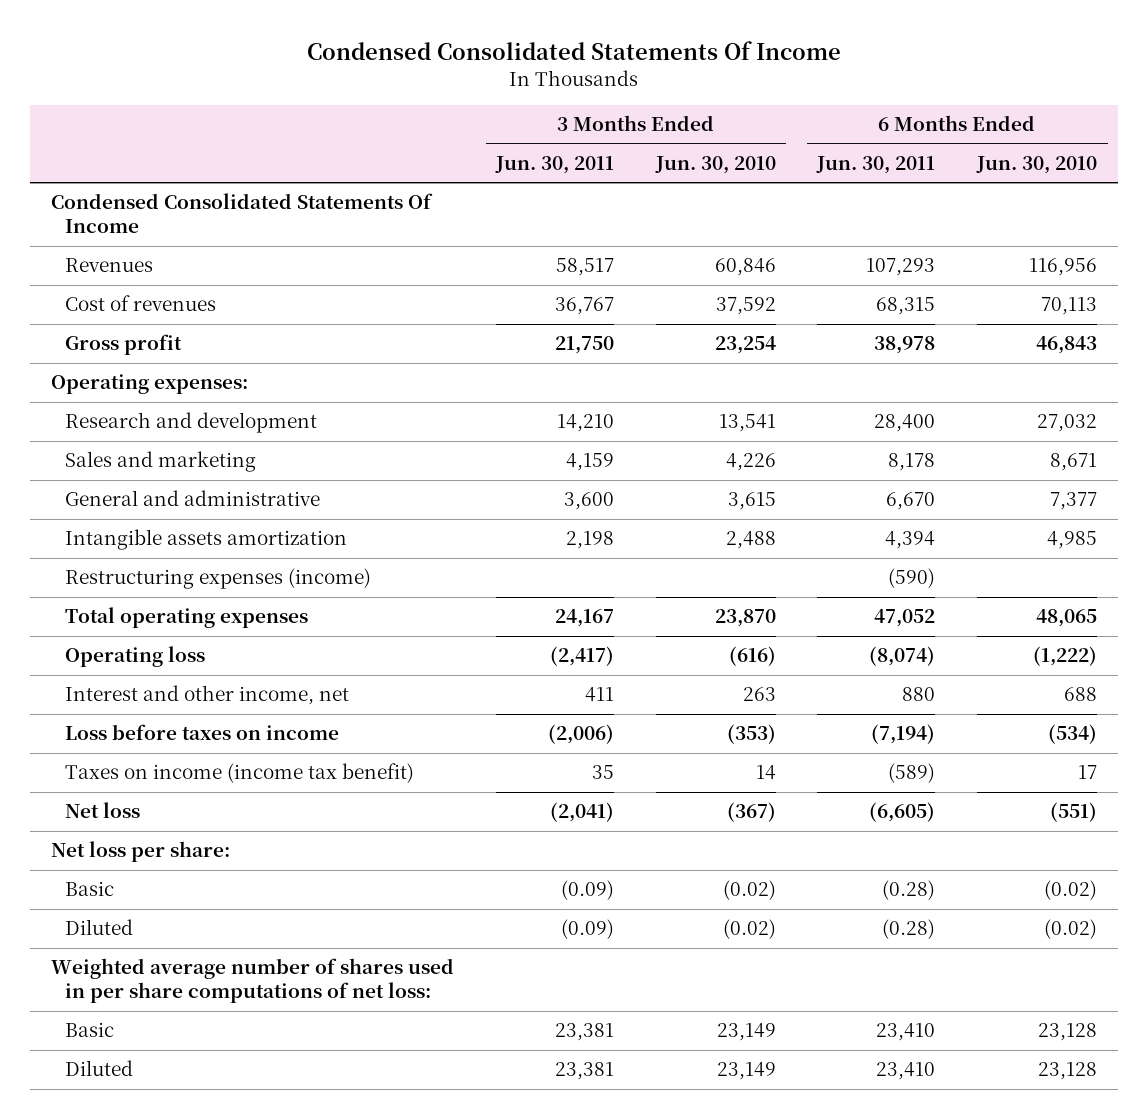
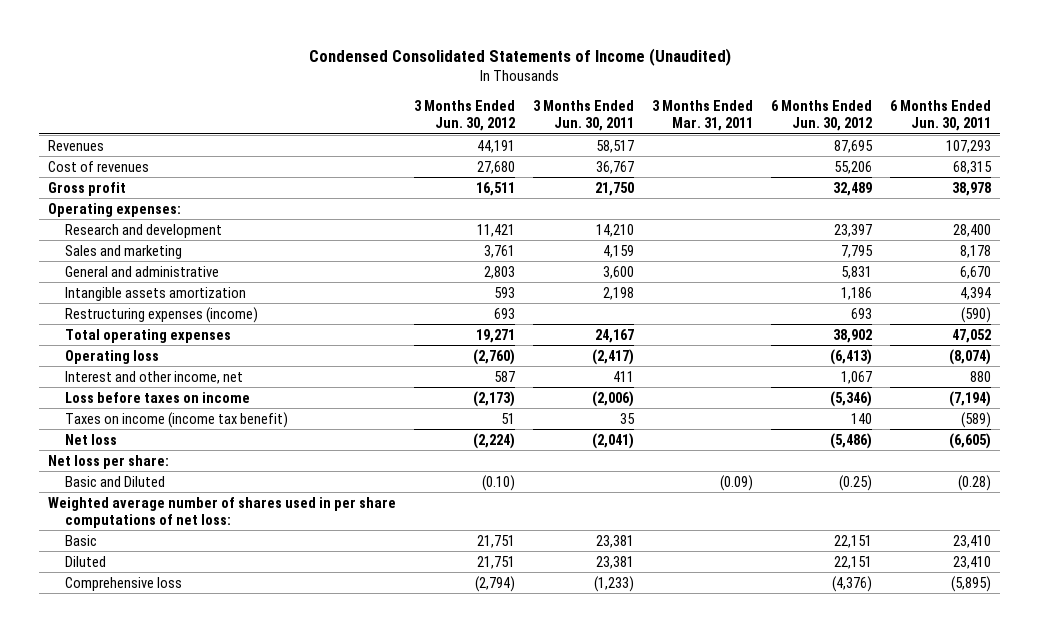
- Condensed Consolidated Statements Of Income
+ Condensed Consolidated Statements of Income (Unaudited)
- | 3 Months Ended Jun. 30, 2011 | 3 Months Ended Jun. 30, 2010 | 6 Months Ended Jun. 30, 2011 | 6 Months Ended Jun. 30, 2010
+ | 3 Months Ended Jun. 30, 2012 | 3 Months Ended Jun. 30, 2011 | 3 Months Ended Mar. 31, 2011 | 6 Months Ended Jun. 30, 2012 | 6 Months Ended Jun. 30, 2011
- Condensed Consolidated Statements Of Income
- Basic | (0.09) | (0.02) | (0.28) | (0.02)
- Diluted | (0.09) | (0.02) | (0.28) | (0.02)
+ Basic and Diluted | (0.10) | | (0.09) | (0.25) | (0.28)
+ Comprehensive loss | (2,794) | (1,233) | | (4,376) | (5,895)

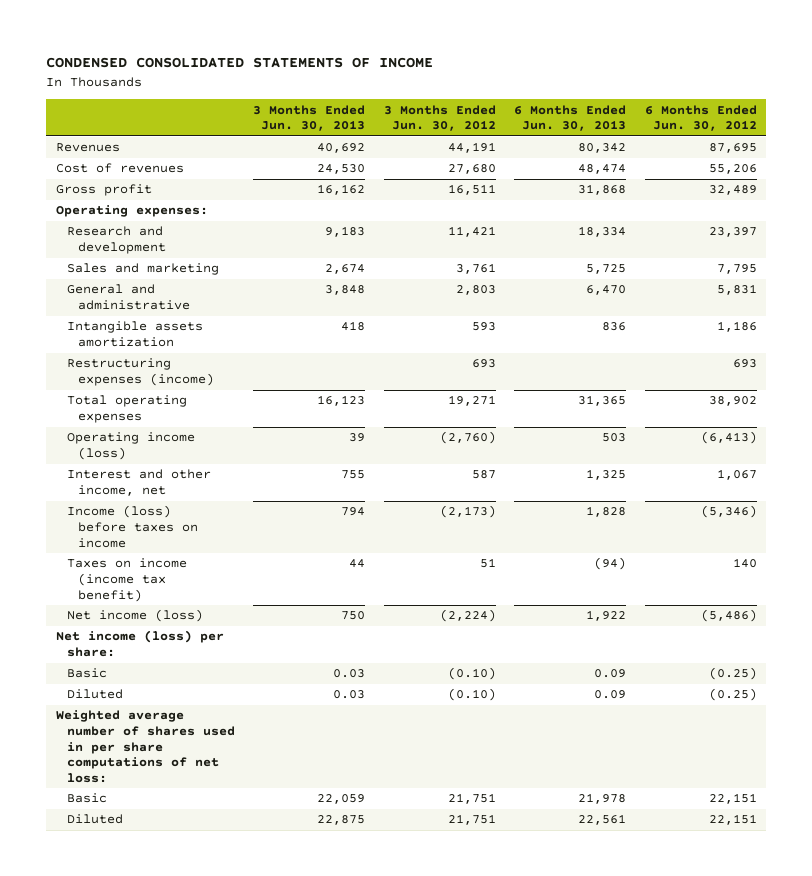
- Condensed Consolidated Statements of Income (Unaudited)
+ CONDENSED CONSOLIDATED STATEMENTS OF INCOME
- | 3 Months Ended Jun. 30, 2012 | 3 Months Ended Jun. 30, 2011 | 3 Months Ended Mar. 31, 2011 | 6 Months Ended Jun. 30, 2012 | 6 Months Ended Jun. 30, 2011
+ | 3 Months Ended Jun. 30, 2013 | 3 Months Ended Jun. 30, 2012 | 6 Months Ended Jun. 30, 2013 | 6 Months Ended Jun. 30, 2012
- Operating loss | (2,760) | (2,417) | | (6,413) | (8,074)
+ Operating income (loss) | 39 | (2,760) | 503 | (6,413)
- Loss before taxes on income | (2,173) | (2,006) | | (5,346) | (7,194)
+ Income (loss) before taxes on income | 794 | (2,173) | 1,828 | (5,346)
- Net loss | (2,224) | (2,041) | | (5,486) | (6,605)
- Net loss per share:
- Basic and Diluted | (0.10) | | (0.09) | (0.25) | (0.28)
+ Net income (loss) | 750 | (2,224) | 1,922 | (5,486)
+ Net income (loss) per share:
+ Basic | 0.03 | (0.10) | 0.09 | (0.25)
+ Diluted | 0.03 | (0.10) | 0.09 | (0.25)
- Comprehensive loss | (2,794) | (1,233) | | (4,376) | (5,895)

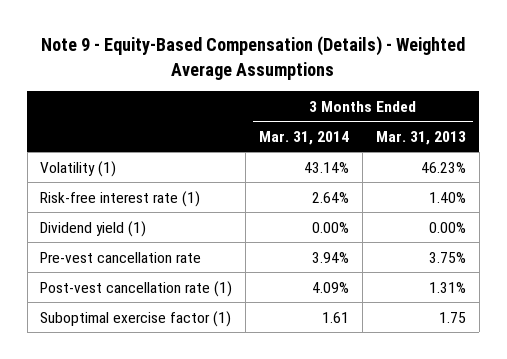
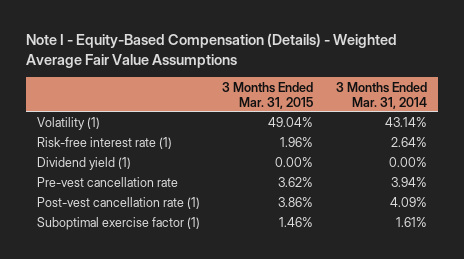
- Note 9 - Equity-Based Compensation (Details) - Weighted Average Assumptions
+ Note I - Equity-Based Compensation (Details) - Weighted Average Fair Value Assumptions
- | 3 Months Ended Mar. 31, 2014 | 3 Months Ended Mar. 31, 2013
+ | 3 Months Ended Mar. 31, 2015 | 3 Months Ended Mar. 31, 2014
- Suboptimal exercise factor (1) | 1.61 | 1.75
+ Suboptimal exercise factor (1) | 1.46% | 1.61%

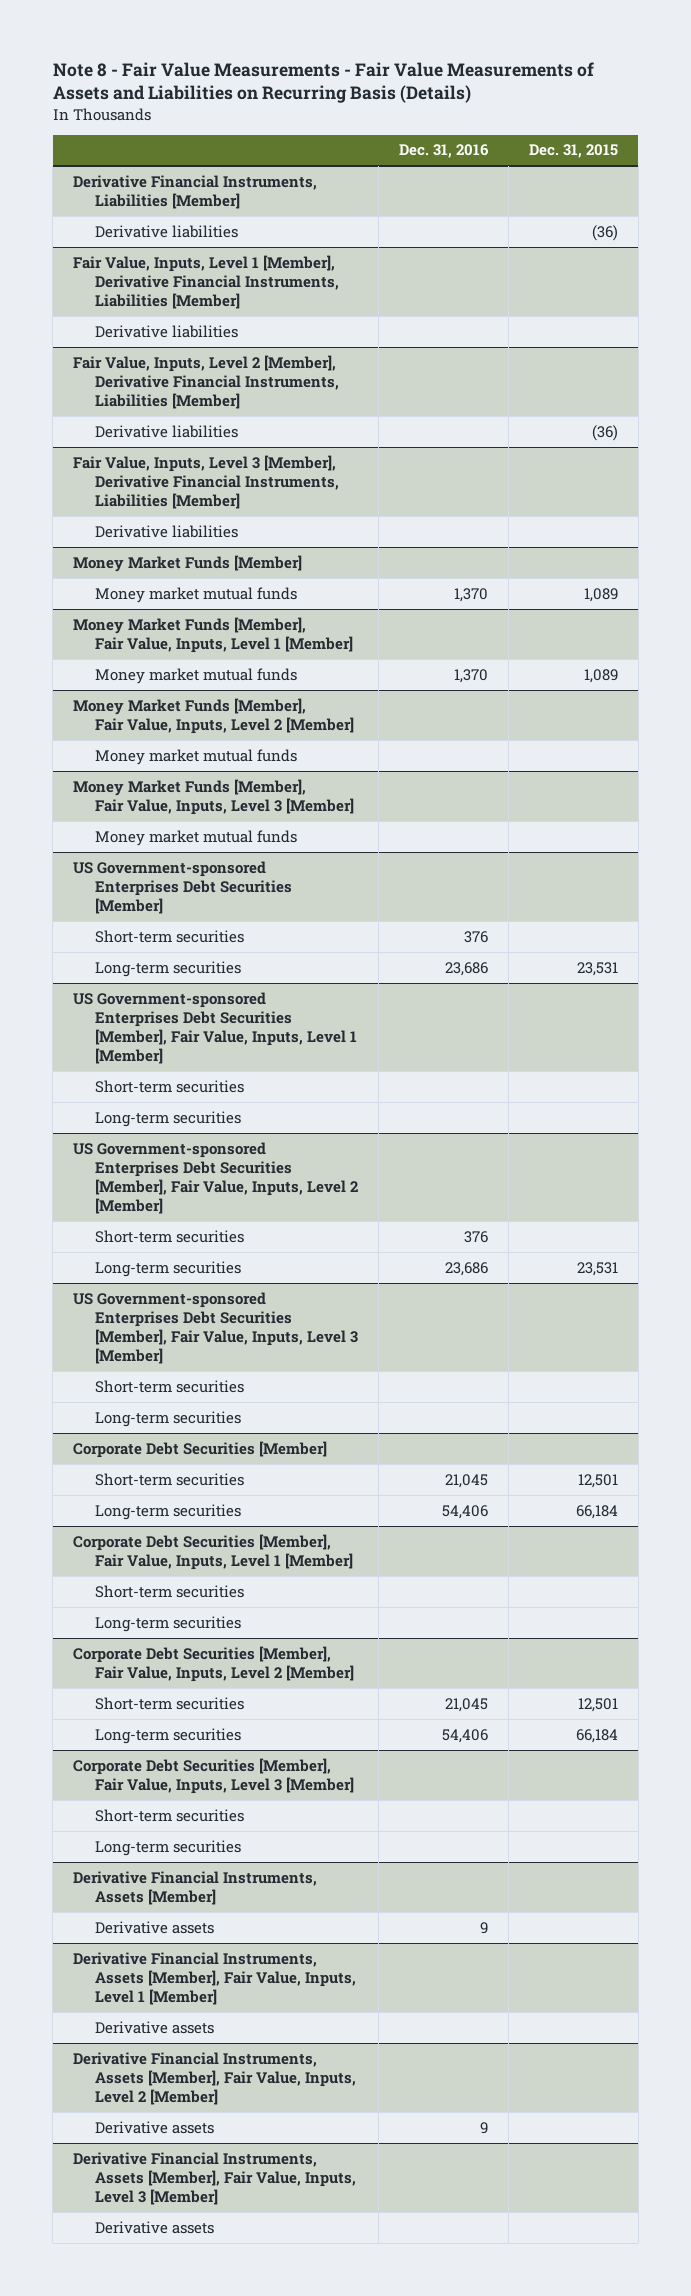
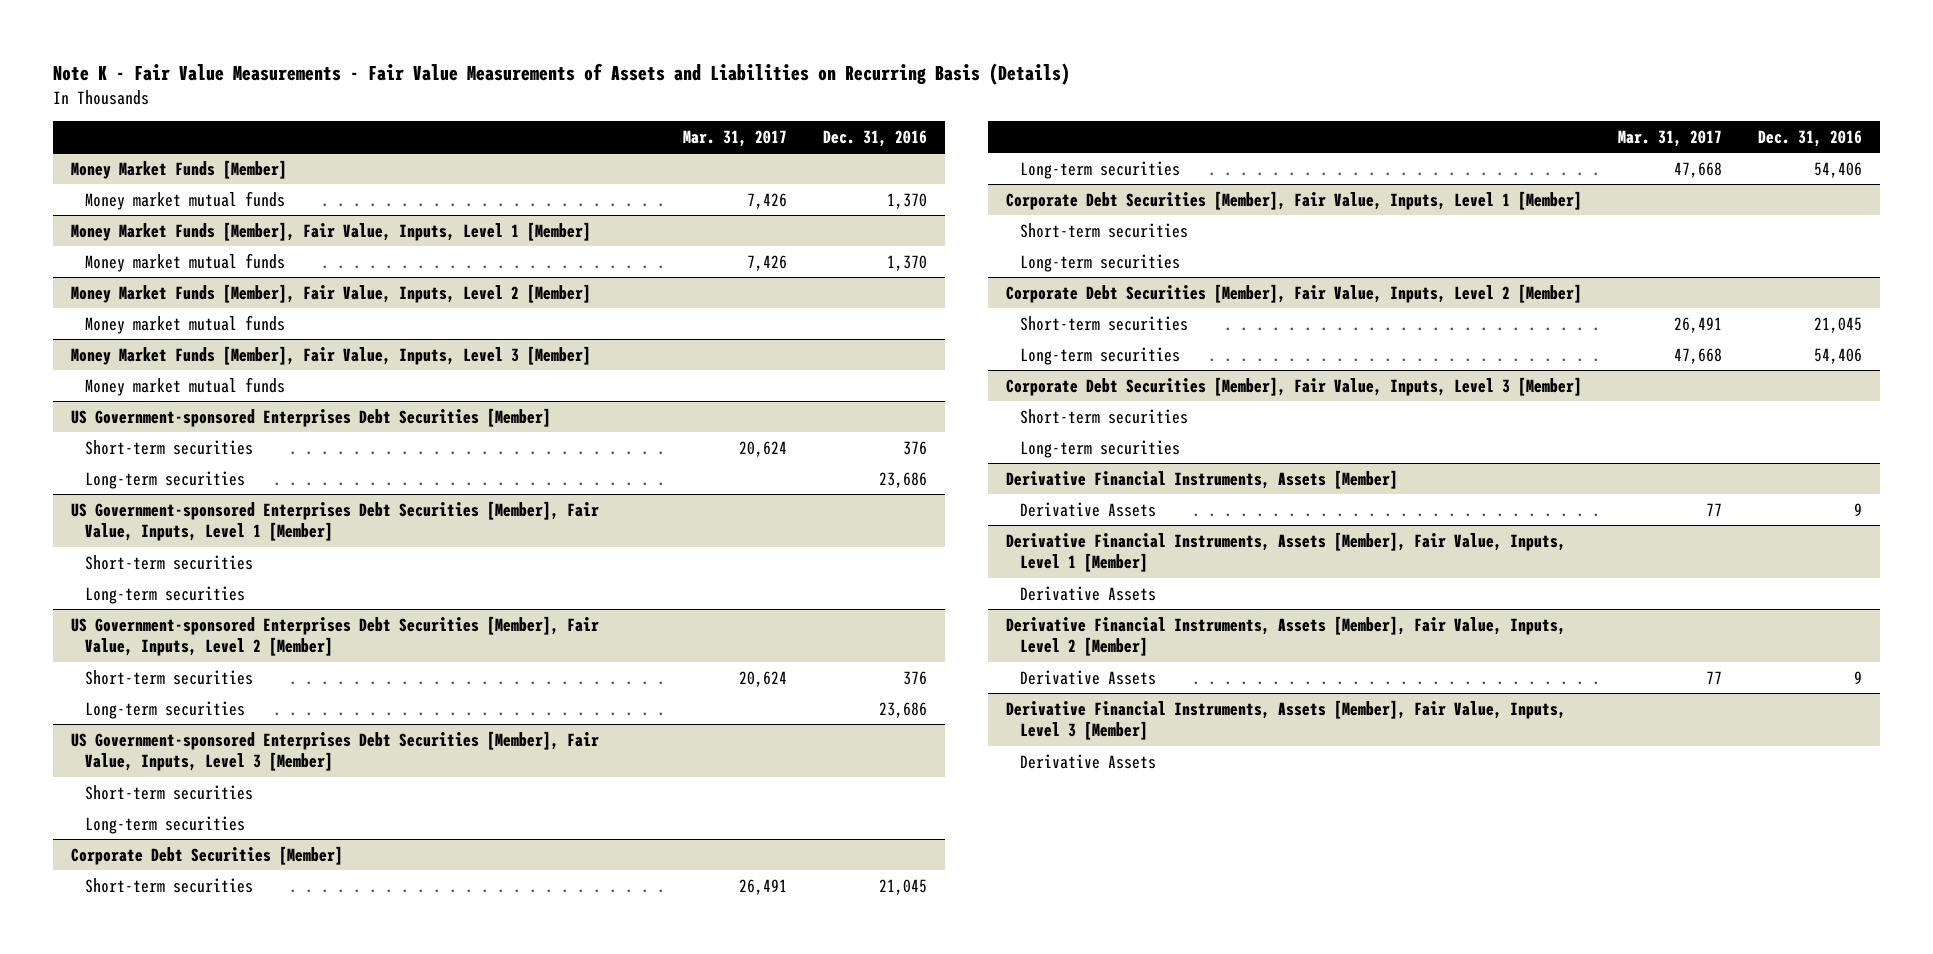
- Note 8 - Fair Value Measurements - Fair Value Measurements of Assets and Liabilities on Recurring Basis (Details)
+ Note K - Fair Value Measurements - Fair Value Measurements of Assets and Liabilities on Recurring Basis (Details)
- | Dec. 31, 2016 | Dec. 31, 2015
+ | Mar. 31, 2017 | Dec. 31, 2016
- Derivative Financial Instruments, Liabilities [Member]
- Derivative liabilities | | (36)
- Fair Value, Inputs, Level 1 [Member], Derivative Financial Instruments, Liabilities [Member]
- Derivative liabilities
- Fair Value, Inputs, Level 2 [Member], Derivative Financial Instruments, Liabilities [Member]
- Derivative liabilities | | (36)
- Fair Value, Inputs, Level 3 [Member], Derivative Financial Instruments, Liabilities [Member]
- Derivative liabilities
@ Derivative Financial Instruments, Assets [Member]
- Derivative assets | 9 |
+ Derivative Assets | 77 | 9
@ Derivative Financial Instruments, Assets [Member], Fair Value, Inputs, Level 1 [Member]
- Derivative assets
+ Derivative Assets
@ Derivative Financial Instruments, Assets [Member], Fair Value, Inputs, Level 2 [Member]
- Derivative assets | 9 |
+ Derivative Assets | 77 | 9
@ Derivative Financial Instruments, Assets [Member], Fair Value, Inputs, Level 3 [Member]
- Derivative assets
+ Derivative Assets

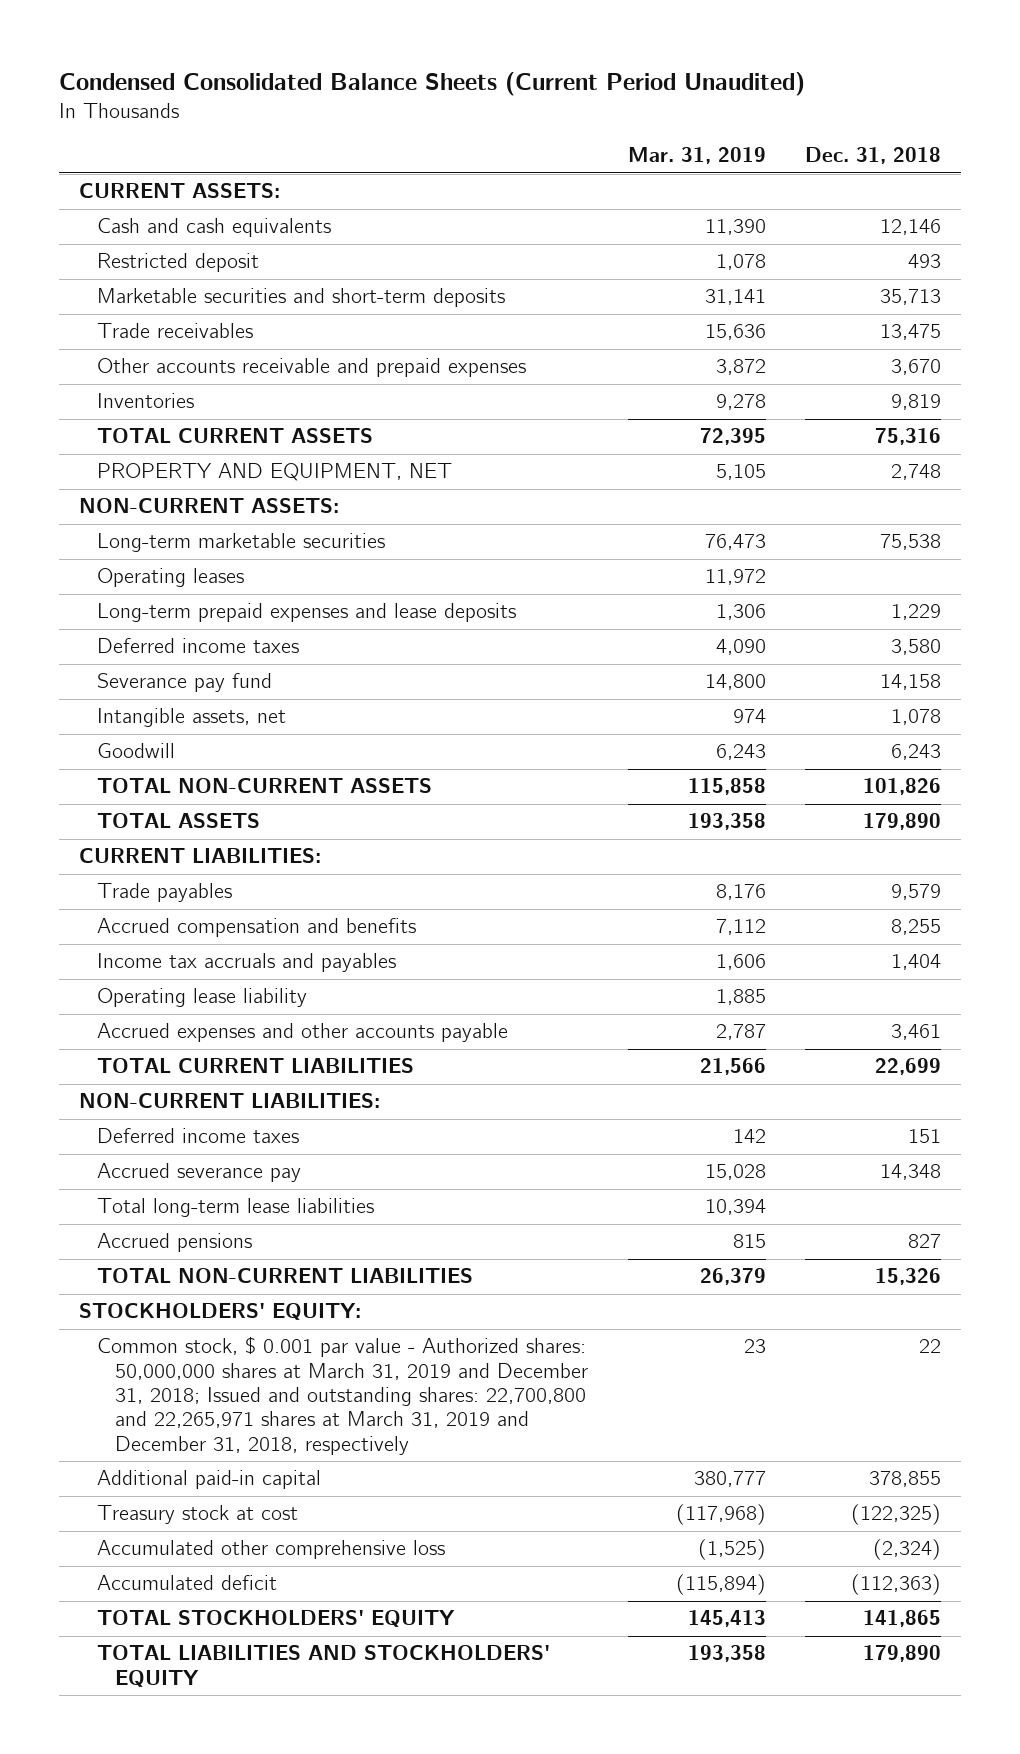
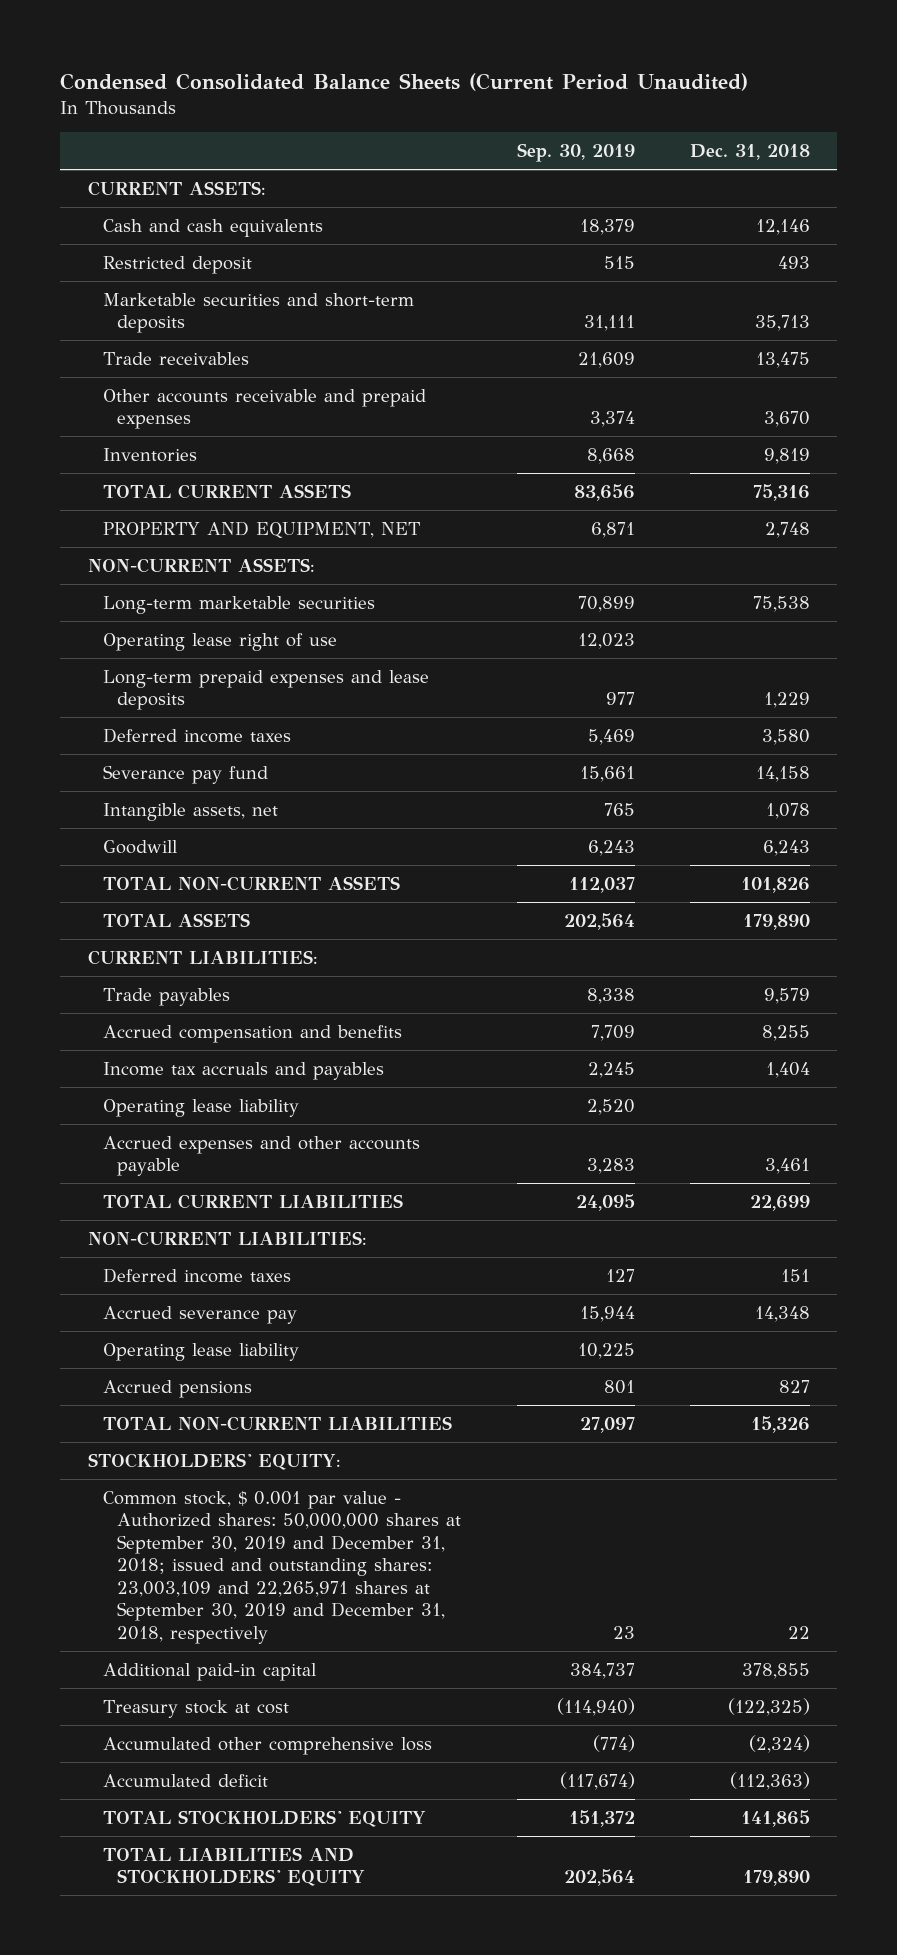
- | Mar. 31, 2019 | Dec. 31, 2018
+ | Sep. 30, 2019 | Dec. 31, 2018
- Operating leases | 11,972 |
+ Operating lease right of use | 12,023 |
- Total long-term lease liabilities | 10,394 |
+ Operating lease liability | 10,225 |
- Common stock, $ 0.001 par value - Authorized shares: 50,000,000 shares at March 31, 2019 and December 31, 2018; Issued and outstanding shares: 22,700,800 and 22,265,971 shares at March 31, 2019 and December 31, 2018, respectively | 23 | 22
+ Common stock, $ 0.001 par value - Authorized shares: 50,000,000 shares at September 30, 2019 and December 31, 2018; issued and outstanding shares: 23,003,109 and 22,265,971 shares at September 30, 2019 and December 31, 2018, respectively | 23 | 22

